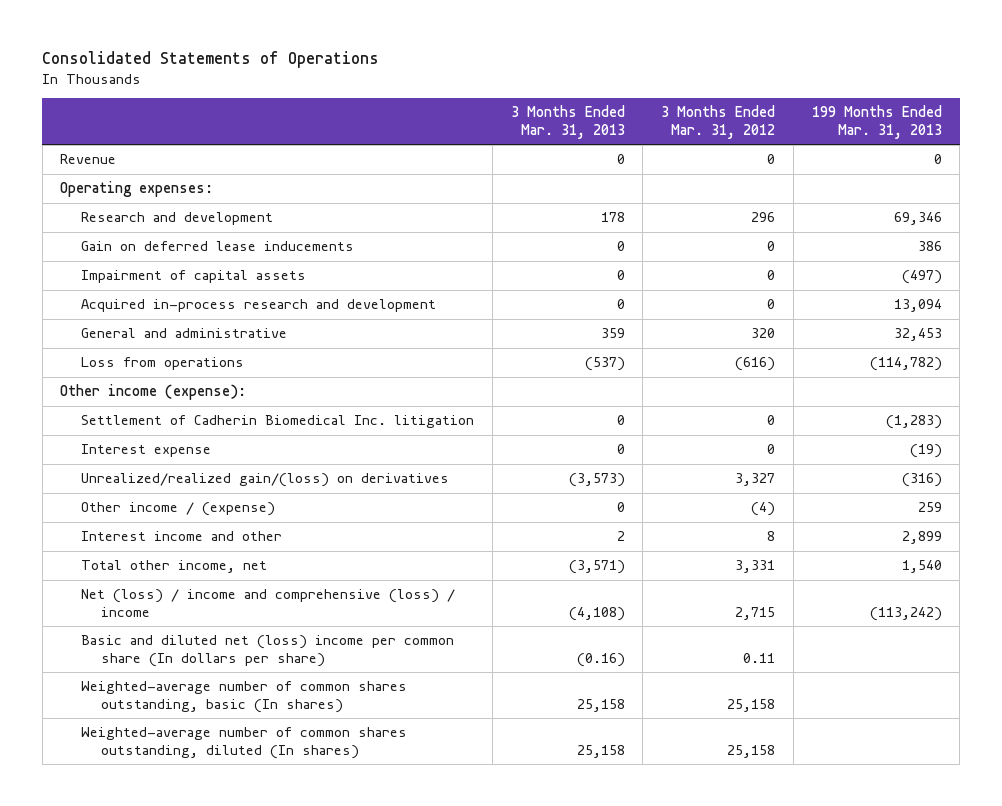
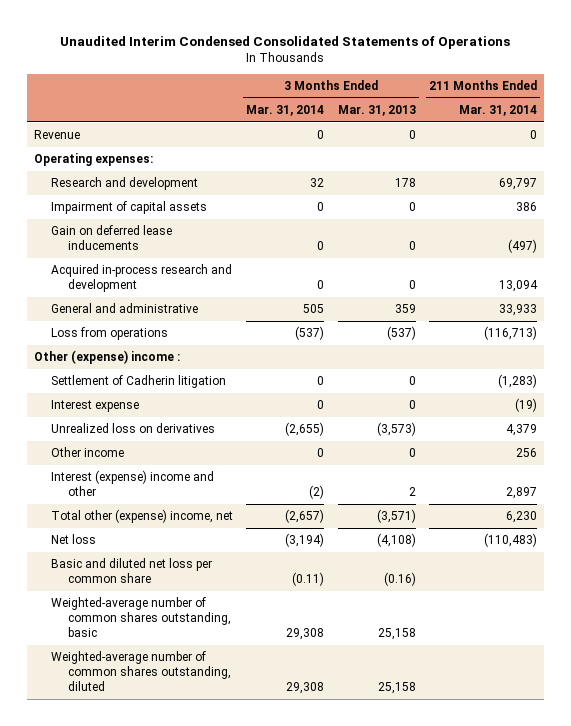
- Consolidated Statements of Operations
+ Unaudited Interim Condensed Consolidated Statements of Operations
- | 3 Months Ended Mar. 31, 2013 | 3 Months Ended Mar. 31, 2012 | 199 Months Ended Mar. 31, 2013
+ | 3 Months Ended Mar. 31, 2014 | 3 Months Ended Mar. 31, 2013 | 211 Months Ended Mar. 31, 2014
moved down: Gain on deferred lease inducements | 0 | 0 | (497)
- Other income (expense):
- Settlement of Cadherin Biomedical Inc. litigation | 0 | 0 | (1,283)
+ Other (expense) income :
+ Settlement of Cadherin litigation | 0 | 0 | (1,283)
- Unrealized/realized gain/(loss) on derivatives | (3,573) | 3,327 | (316)
- Other income / (expense) | 0 | (4) | 259
- Interest income and other | 2 | 8 | 2,899
- Total other income, net | (3,571) | 3,331 | 1,540
- Net (loss) / income and comprehensive (loss) / income | (4,108) | 2,715 | (113,242)
- Basic and diluted net (loss) income per common share (In dollars per share) | (0.16) | 0.11 |
- Weighted-average number of common shares outstanding, basic (In shares) | 25,158 | 25,158 |
- Weighted-average number of common shares outstanding, diluted (In shares) | 25,158 | 25,158 |
+ Unrealized loss on derivatives | (2,655) | (3,573) | 4,379
+ Other income | 0 | 0 | 256
+ Interest (expense) income and other | (2) | 2 | 2,897
+ Total other (expense) income, net | (2,657) | (3,571) | 6,230
+ Net loss | (3,194) | (4,108) | (110,483)
+ Basic and diluted net loss per common share | (0.11) | (0.16) |
+ Weighted-average number of common shares outstanding, basic | 29,308 | 25,158 |
+ Weighted-average number of common shares outstanding, diluted | 29,308 | 25,158 |

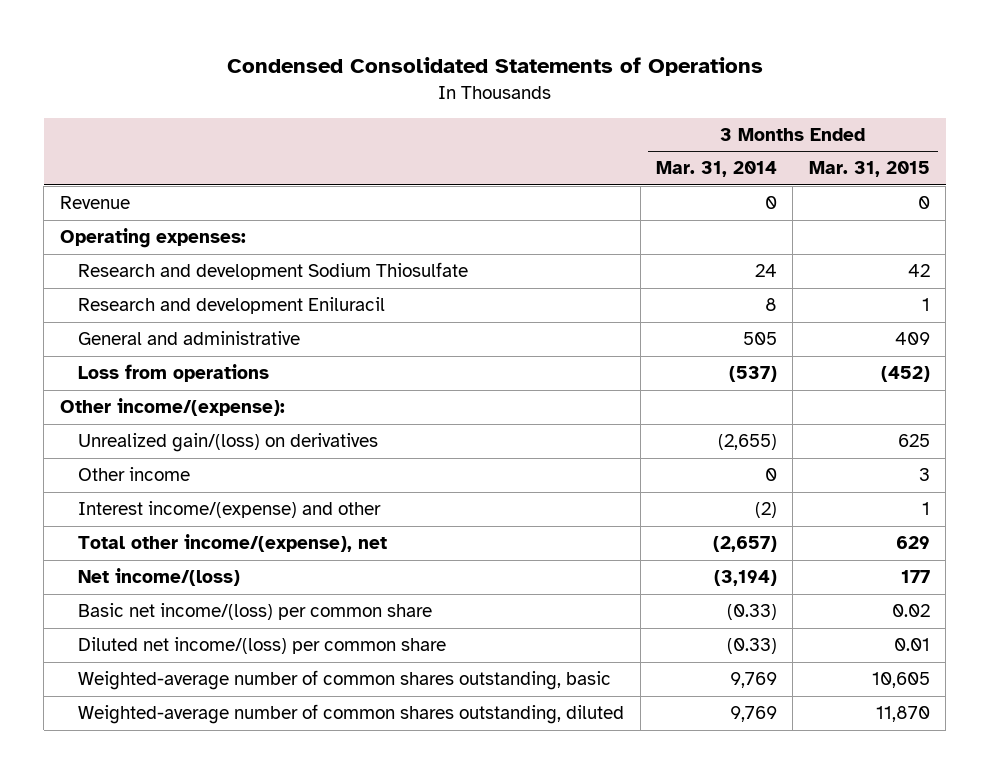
- Unaudited Interim Condensed Consolidated Statements of Operations
+ Condensed Consolidated Statements of Operations
- | 3 Months Ended Mar. 31, 2014 | 3 Months Ended Mar. 31, 2013 | 211 Months Ended Mar. 31, 2014
+ | 3 Months Ended Mar. 31, 2014 | 3 Months Ended Mar. 31, 2015
- Research and development | 32 | 178 | 69,797
- Impairment of capital assets | 0 | 0 | 386
- Gain on deferred lease inducements | 0 | 0 | (497)
- Acquired in-process research and development | 0 | 0 | 13,094
+ Research and development Sodium Thiosulfate | 24 | 42
+ Research and development Eniluracil | 8 | 1
- Other (expense) income :
- Settlement of Cadherin litigation | 0 | 0 | (1,283)
- Interest expense | 0 | 0 | (19)
- Unrealized loss on derivatives | (2,655) | (3,573) | 4,379
+ Other income/(expense):
+ Unrealized gain/(loss) on derivatives | (2,655) | 625
- Interest (expense) income and other | (2) | 2 | 2,897
- Total other (expense) income, net | (2,657) | (3,571) | 6,230
- Net loss | (3,194) | (4,108) | (110,483)
- Basic and diluted net loss per common share | (0.11) | (0.16) |
- Weighted-average number of common shares outstanding, basic | 29,308 | 25,158 |
- Weighted-average number of common shares outstanding, diluted | 29,308 | 25,158 |
+ Interest income/(expense) and other | (2) | 1
+ Total other income/(expense), net | (2,657) | 629
+ Net income/(loss) | (3,194) | 177
+ Basic net income/(loss) per common share | (0.33) | 0.02
+ Diluted net income/(loss) per common share | (0.33) | 0.01
+ Weighted-average number of common shares outstanding, basic | 9,769 | 10,605
+ Weighted-average number of common shares outstanding, diluted | 9,769 | 11,870

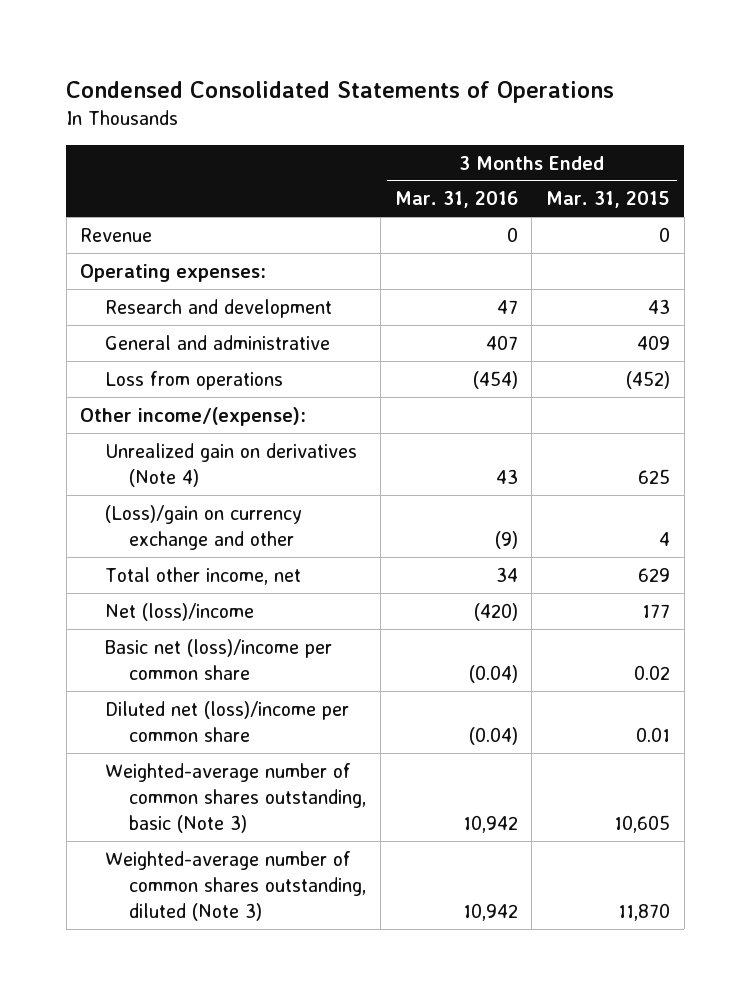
- | 3 Months Ended Mar. 31, 2014 | 3 Months Ended Mar. 31, 2015
+ | 3 Months Ended Mar. 31, 2016 | 3 Months Ended Mar. 31, 2015
- Research and development Sodium Thiosulfate | 24 | 42
- Research and development Eniluracil | 8 | 1
+ Research and development | 47 | 43
- Unrealized gain/(loss) on derivatives | (2,655) | 625
- Other income | 0 | 3
- Interest income/(expense) and other | (2) | 1
- Total other income/(expense), net | (2,657) | 629
- Net income/(loss) | (3,194) | 177
- Basic net income/(loss) per common share | (0.33) | 0.02
- Diluted net income/(loss) per common share | (0.33) | 0.01
- Weighted-average number of common shares outstanding, basic | 9,769 | 10,605
- Weighted-average number of common shares outstanding, diluted | 9,769 | 11,870
+ Unrealized gain on derivatives (Note 4) | 43 | 625
+ (Loss)/gain on currency exchange and other | (9) | 4
+ Total other income, net | 34 | 629
+ Net (loss)/income | (420) | 177
+ Basic net (loss)/income per common share | (0.04) | 0.02
+ Diluted net (loss)/income per common share | (0.04) | 0.01
+ Weighted-average number of common shares outstanding, basic (Note 3) | 10,942 | 10,605
+ Weighted-average number of common shares outstanding, diluted (Note 3) | 10,942 | 11,870

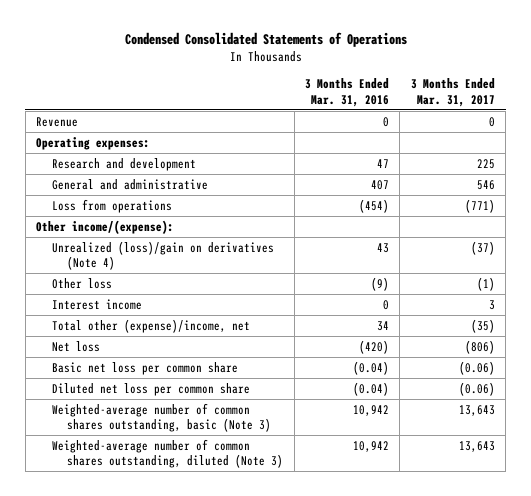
- | 3 Months Ended Mar. 31, 2016 | 3 Months Ended Mar. 31, 2015
+ | 3 Months Ended Mar. 31, 2016 | 3 Months Ended Mar. 31, 2017
- Unrealized gain on derivatives (Note 4) | 43 | 625
- (Loss)/gain on currency exchange and other | (9) | 4
- Total other income, net | 34 | 629
- Net (loss)/income | (420) | 177
- Basic net (loss)/income per common share | (0.04) | 0.02
- Diluted net (loss)/income per common share | (0.04) | 0.01
+ Unrealized (loss)/gain on derivatives (Note 4) | 43 | (37)
+ Other loss | (9) | (1)
+ Interest income | 0 | 3
+ Total other (expense)/income, net | 34 | (35)
+ Net loss | (420) | (806)
+ Basic net loss per common share | (0.04) | (0.06)
+ Diluted net loss per common share | (0.04) | (0.06)

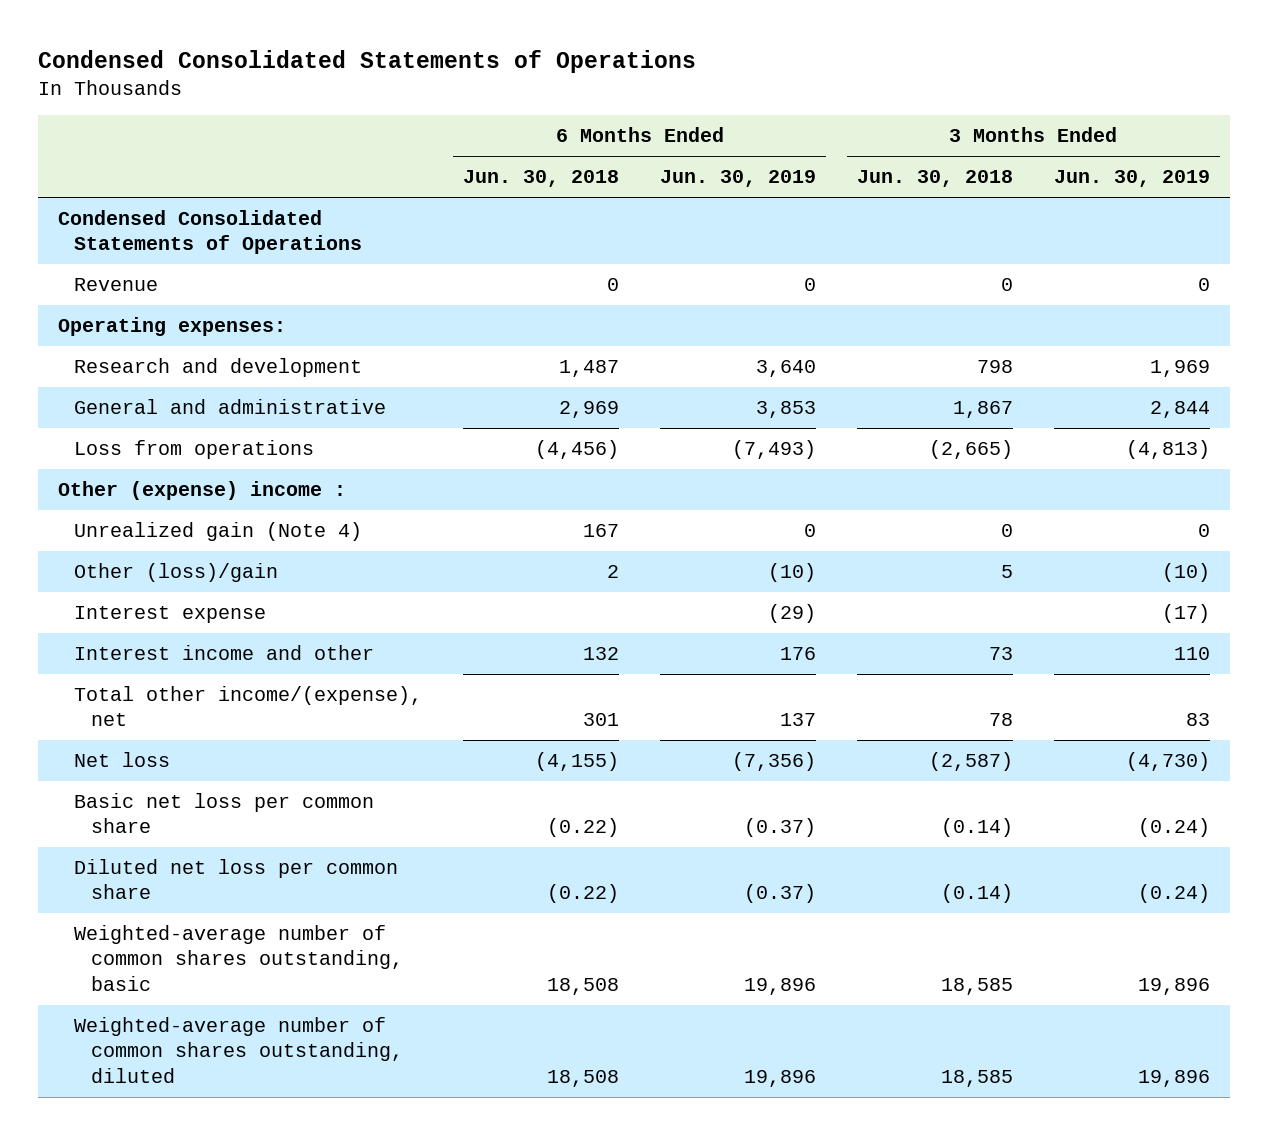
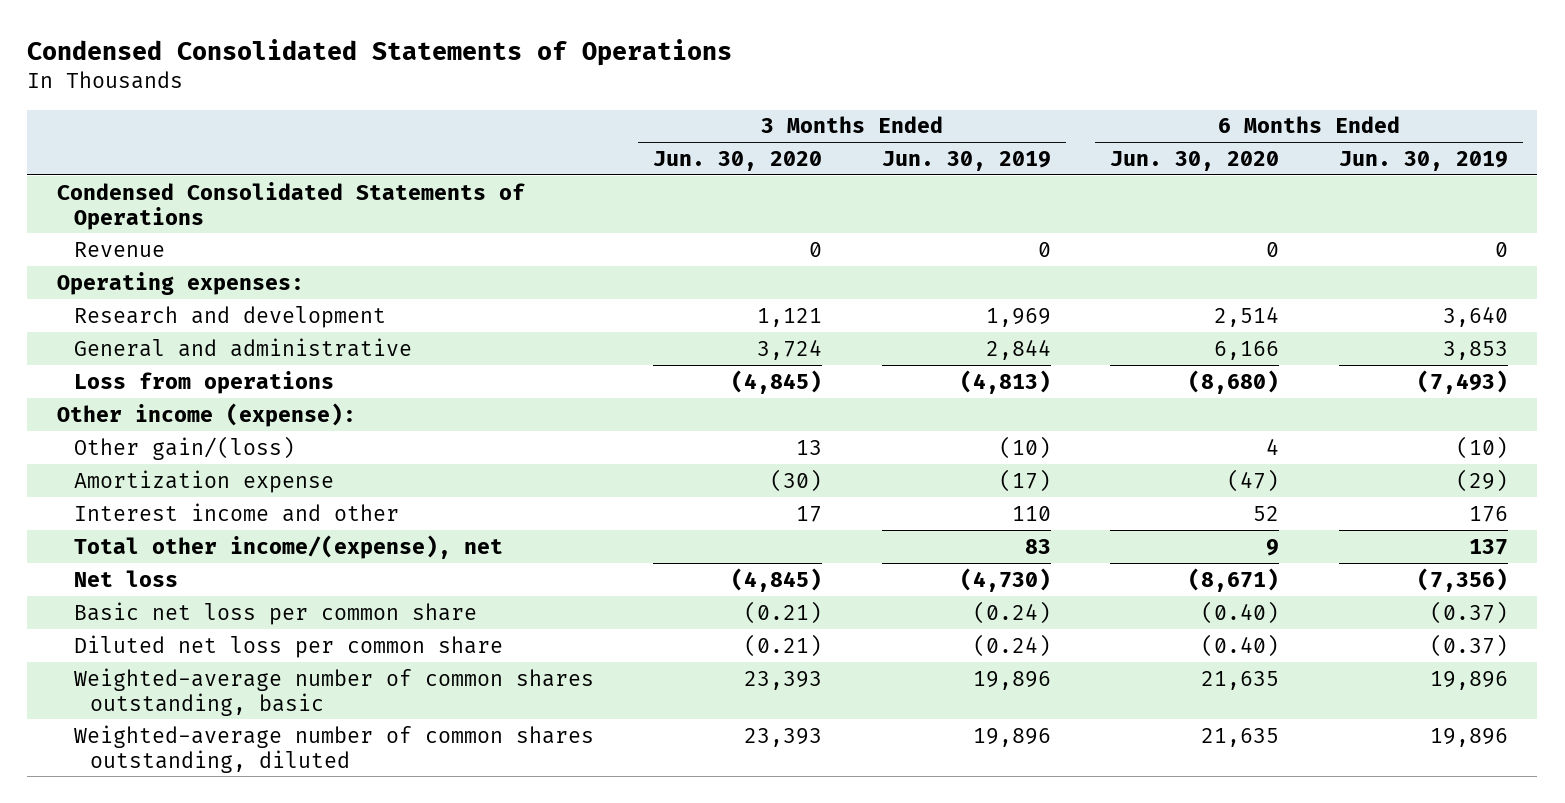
- | 6 Months Ended Jun. 30, 2018 | 6 Months Ended Jun. 30, 2019 | 3 Months Ended Jun. 30, 2018 | 3 Months Ended Jun. 30, 2019
+ | 3 Months Ended Jun. 30, 2020 | 3 Months Ended Jun. 30, 2019 | 6 Months Ended Jun. 30, 2020 | 6 Months Ended Jun. 30, 2019
- Other (expense) income :
- Unrealized gain (Note 4) | 167 | 0 | 0 | 0
- Other (loss)/gain | 2 | (10) | 5 | (10)
- Interest expense | | (29) | | (17)
+ Other income (expense):
+ Other gain/(loss) | 13 | (10) | 4 | (10)
+ Amortization expense | (30) | (17) | (47) | (29)

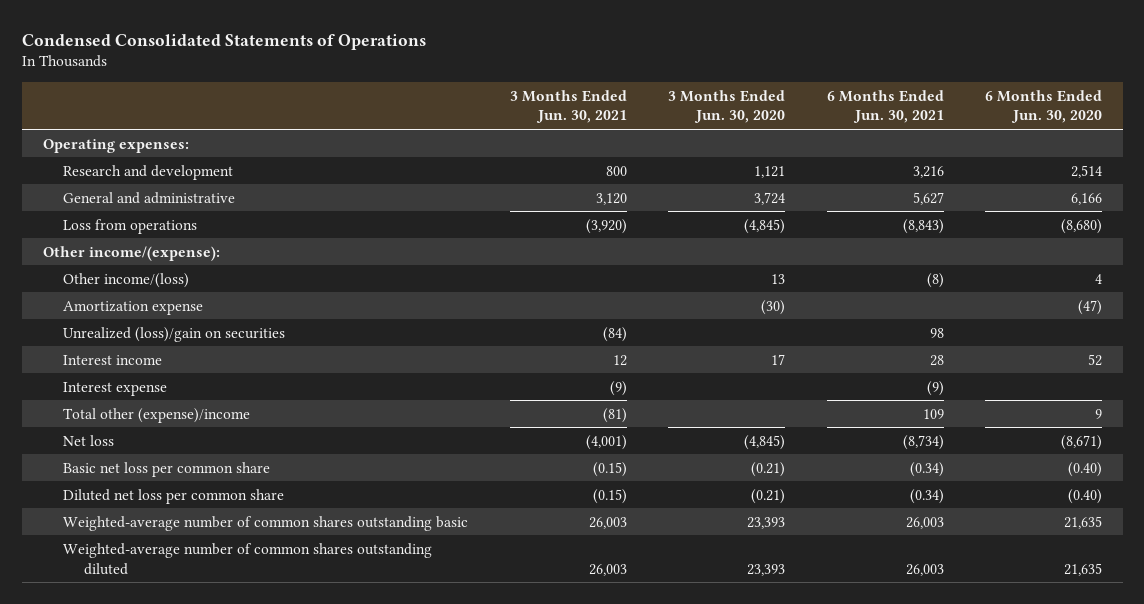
- | 3 Months Ended Jun. 30, 2020 | 3 Months Ended Jun. 30, 2019 | 6 Months Ended Jun. 30, 2020 | 6 Months Ended Jun. 30, 2019
+ | 3 Months Ended Jun. 30, 2021 | 3 Months Ended Jun. 30, 2020 | 6 Months Ended Jun. 30, 2021 | 6 Months Ended Jun. 30, 2020
- Condensed Consolidated Statements of Operations
- Revenue | 0 | 0 | 0 | 0
- Other income (expense):
- Other gain/(loss) | 13 | (10) | 4 | (10)
+ Other income/(expense):
+ Other income/(loss) | | 13 | (8) | 4
- Interest income and other | 17 | 110 | 52 | 176
- Total other income/(expense), net | | 83 | 9 | 137
+ Unrealized (loss)/gain on securities | (84) | | 98 |
+ Interest income | 12 | 17 | 28 | 52
+ Interest expense | (9) | | (9) |
+ Total other (expense)/income | (81) | | 109 | 9
- Weighted-average number of common shares outstanding, basic | 23,393 | 19,896 | 21,635 | 19,896
- Weighted-average number of common shares outstanding, diluted | 23,393 | 19,896 | 21,635 | 19,896
+ Weighted-average number of common shares outstanding basic | 26,003 | 23,393 | 26,003 | 21,635
+ Weighted-average number of common shares outstanding diluted | 26,003 | 23,393 | 26,003 | 21,635

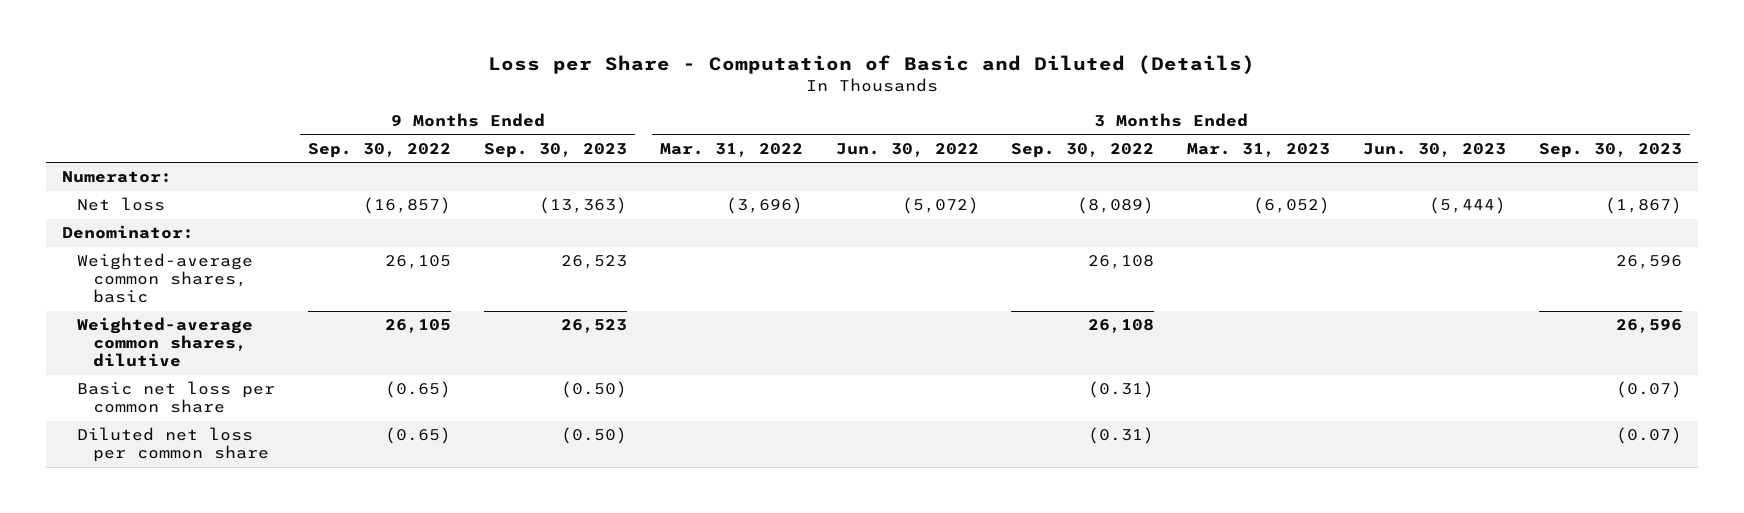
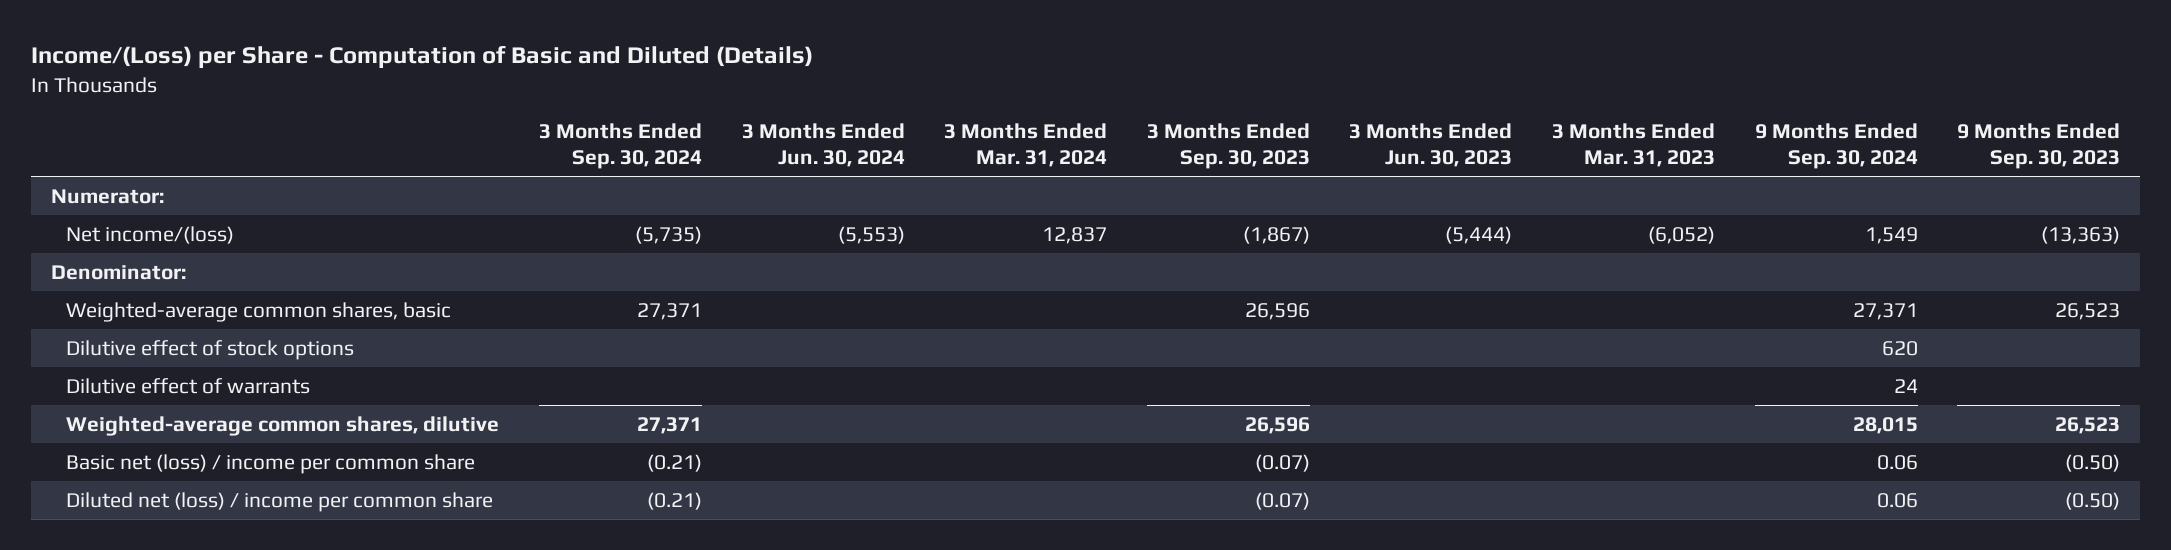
- Loss per Share - Computation of Basic and Diluted (Details)
+ Income/(Loss) per Share - Computation of Basic and Diluted (Details)
- | 9 Months Ended Sep. 30, 2022 | 9 Months Ended Sep. 30, 2023 | 3 Months Ended Mar. 31, 2022 | 3 Months Ended Jun. 30, 2022 | 3 Months Ended Sep. 30, 2022 | 3 Months Ended Mar. 31, 2023 | 3 Months Ended Jun. 30, 2023 | 3 Months Ended Sep. 30, 2023
+ | 3 Months Ended Sep. 30, 2024 | 3 Months Ended Jun. 30, 2024 | 3 Months Ended Mar. 31, 2024 | 3 Months Ended Sep. 30, 2023 | 3 Months Ended Jun. 30, 2023 | 3 Months Ended Mar. 31, 2023 | 9 Months Ended Sep. 30, 2024 | 9 Months Ended Sep. 30, 2023
- Net loss | (16,857) | (13,363) | (3,696) | (5,072) | (8,089) | (6,052) | (5,444) | (1,867)
+ Net income/(loss) | (5,735) | (5,553) | 12,837 | (1,867) | (5,444) | (6,052) | 1,549 | (13,363)
+ Dilutive effect of stock options | | | | | | | 620 |
+ Dilutive effect of warrants | | | | | | | 24 |
- Basic net loss per common share | (0.65) | (0.50) | | | (0.31) | | | (0.07)
- Diluted net loss per common share | (0.65) | (0.50) | | | (0.31) | | | (0.07)
+ Basic net (loss) / income per common share | (0.21) | | | (0.07) | | | 0.06 | (0.50)
+ Diluted net (loss) / income per common share | (0.21) | | | (0.07) | | | 0.06 | (0.50)

